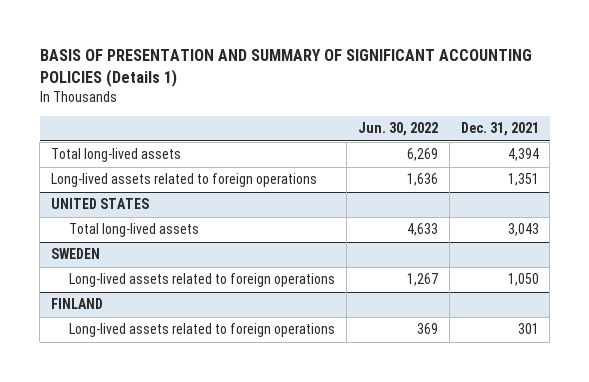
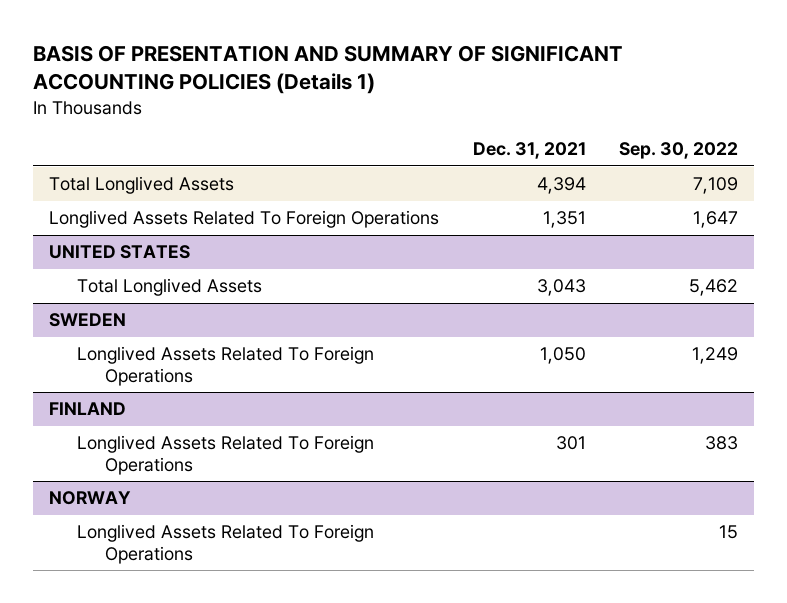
- | Jun. 30, 2022 | Dec. 31, 2021
+ | Dec. 31, 2021 | Sep. 30, 2022
- Total long-lived assets | 6,269 | 4,394
- Long-lived assets related to foreign operations | 1,636 | 1,351
+ Total Longlived Assets | 4,394 | 7,109
+ Longlived Assets Related To Foreign Operations | 1,351 | 1,647
@ UNITED STATES
- Total long-lived assets | 4,633 | 3,043
+ Total Longlived Assets | 3,043 | 5,462
@ SWEDEN
- Long-lived assets related to foreign operations | 1,267 | 1,050
+ Longlived Assets Related To Foreign Operations | 1,050 | 1,249
@ FINLAND
- Long-lived assets related to foreign operations | 369 | 301
+ Longlived Assets Related To Foreign Operations | 301 | 383
+ NORWAY
+ Longlived Assets Related To Foreign Operations | | 15

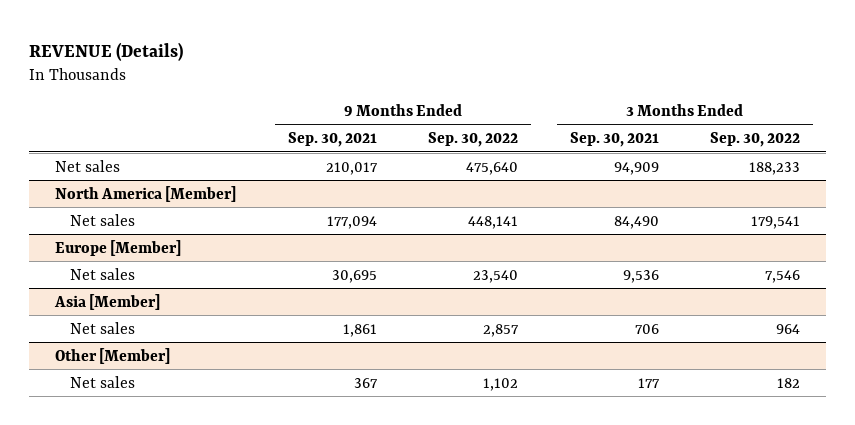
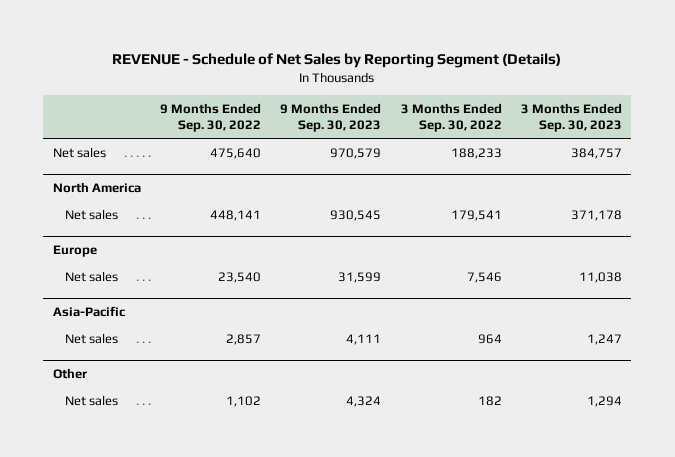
- REVENUE (Details)
+ REVENUE - Schedule of Net Sales by Reporting Segment (Details)
- | 9 Months Ended Sep. 30, 2021 | 9 Months Ended Sep. 30, 2022 | 3 Months Ended Sep. 30, 2021 | 3 Months Ended Sep. 30, 2022
+ | 9 Months Ended Sep. 30, 2022 | 9 Months Ended Sep. 30, 2023 | 3 Months Ended Sep. 30, 2022 | 3 Months Ended Sep. 30, 2023
- North America [Member]
+ North America
- Europe [Member]
+ Europe
- Asia [Member]
+ Asia-Pacific
- Other [Member]
+ Other

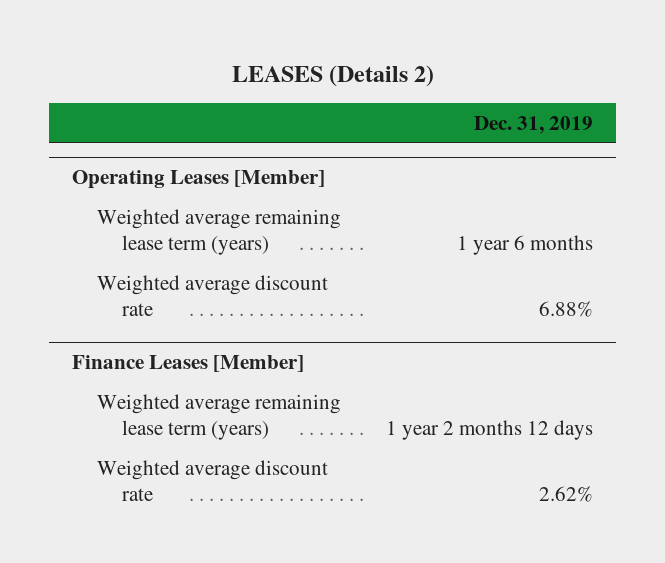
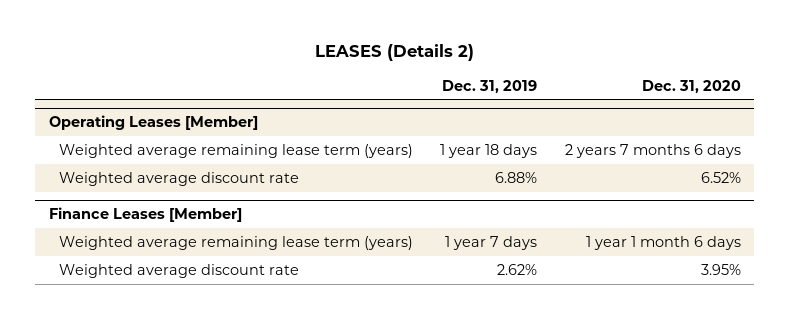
- | Dec. 31, 2019
+ | Dec. 31, 2019 | Dec. 31, 2020
@ Operating Leases [Member]
- Weighted average remaining lease term (years) | 1 year 6 months
+ Weighted average remaining lease term (years) | 1 year 18 days | 2 years 7 months 6 days
@ Finance Leases [Member]
- Weighted average remaining lease term (years) | 1 year 2 months 12 days
+ Weighted average remaining lease term (years) | 1 year 7 days | 1 year 1 month 6 days

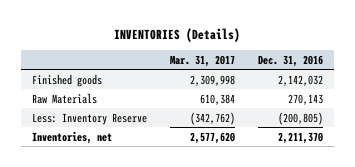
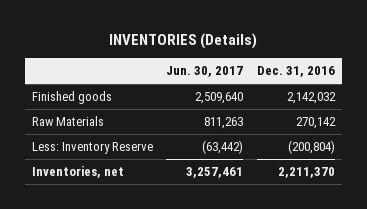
- | Mar. 31, 2017 | Dec. 31, 2016
+ | Jun. 30, 2017 | Dec. 31, 2016
- Raw Materials | 610,384 | 270,143
- Less: Inventory Reserve | (342,762) | (200,805)
+ Raw Materials | 811,263 | 270,142
+ Less: Inventory Reserve | (63,442) | (200,804)

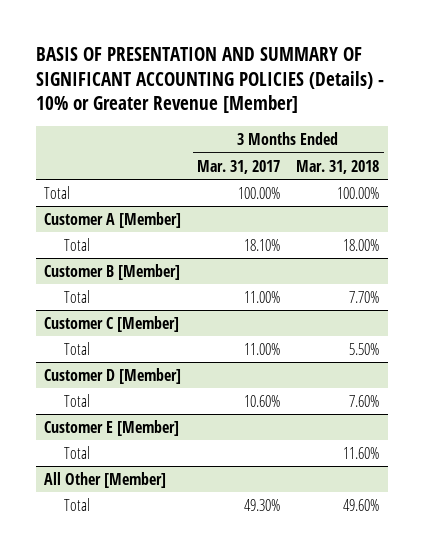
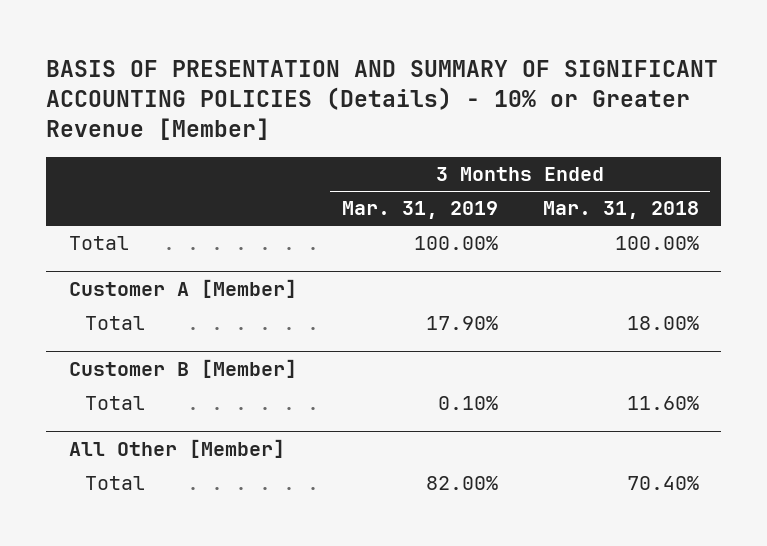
- | 3 Months Ended Mar. 31, 2017 | 3 Months Ended Mar. 31, 2018
+ | 3 Months Ended Mar. 31, 2019 | 3 Months Ended Mar. 31, 2018
@ Customer B [Member]
- Total | 11.00% | 7.70%
- Customer C [Member]
- Total | 11.00% | 5.50%
- Customer D [Member]
- Total | 10.60% | 7.60%
- Customer E [Member]
@ All Other [Member]
- Total | 49.30% | 49.60%
+ Total | 82.00% | 70.40%

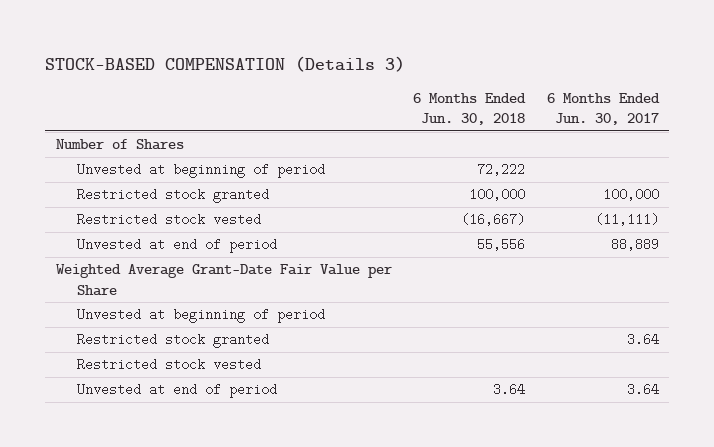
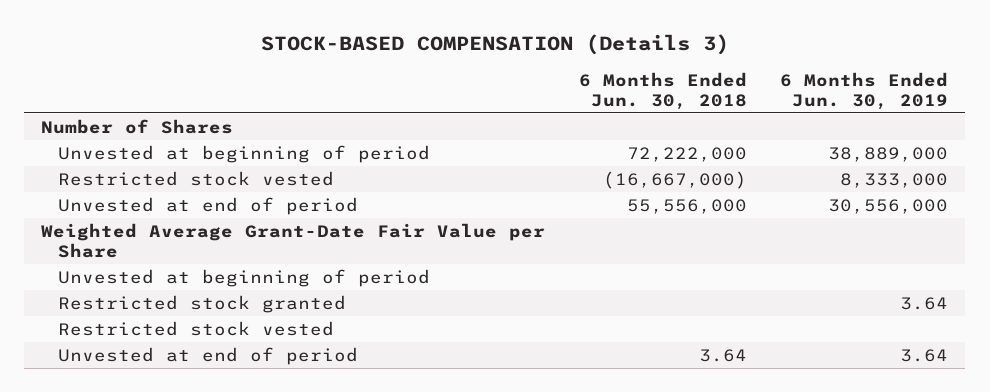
- | 6 Months Ended Jun. 30, 2018 | 6 Months Ended Jun. 30, 2017
+ | 6 Months Ended Jun. 30, 2018 | 6 Months Ended Jun. 30, 2019
- Unvested at beginning of period | 72,222 |
- Restricted stock granted | 100,000 | 100,000
- Restricted stock vested | (16,667) | (11,111)
- Unvested at end of period | 55,556 | 88,889
+ Unvested at beginning of period | 72,222,000 | 38,889,000
+ Restricted stock vested | (16,667,000) | 8,333,000
+ Unvested at end of period | 55,556,000 | 30,556,000

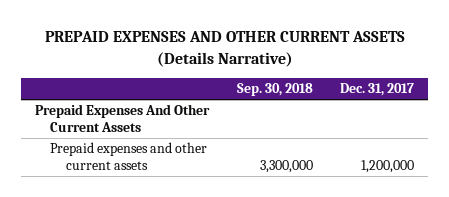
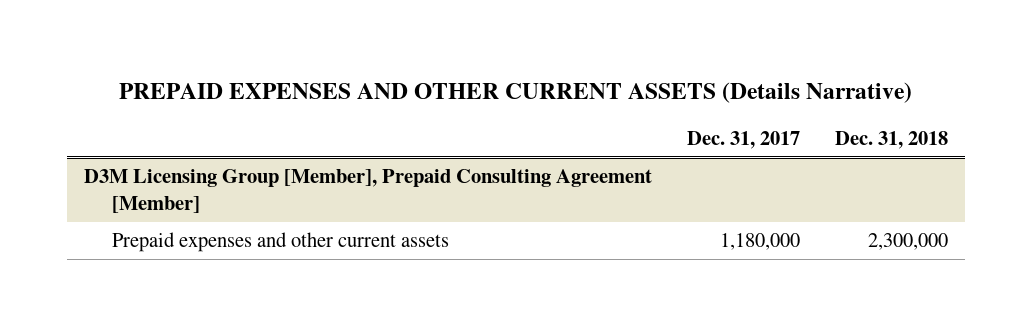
- | Sep. 30, 2018 | Dec. 31, 2017
+ | Dec. 31, 2017 | Dec. 31, 2018
- Prepaid Expenses And Other Current Assets
- Prepaid expenses and other current assets | 3,300,000 | 1,200,000
+ D3M Licensing Group [Member], Prepaid Consulting Agreement [Member]
+ Prepaid expenses and other current assets | 1,180,000 | 2,300,000

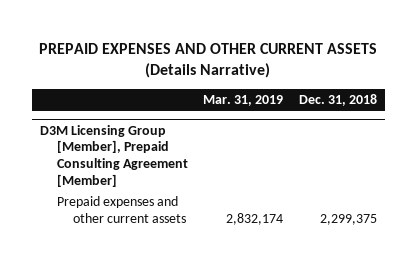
- | Dec. 31, 2017 | Dec. 31, 2018
+ | Mar. 31, 2019 | Dec. 31, 2018
@ D3M Licensing Group [Member], Prepaid Consulting Agreement [Member]
- Prepaid expenses and other current assets | 1,180,000 | 2,300,000
+ Prepaid expenses and other current assets | 2,832,174 | 2,299,375

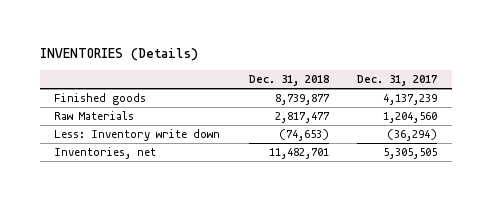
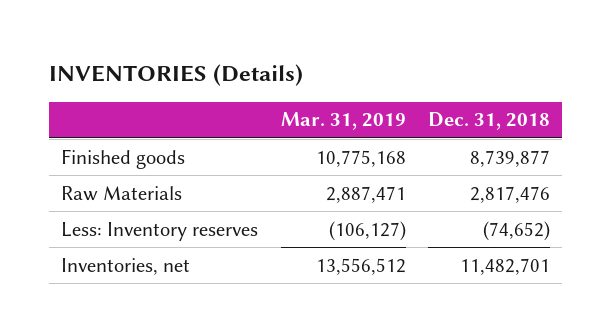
- | Dec. 31, 2018 | Dec. 31, 2017
+ | Mar. 31, 2019 | Dec. 31, 2018
- Raw Materials | 2,817,477 | 1,204,560
- Less: Inventory write down | (74,653) | (36,294)
+ Raw Materials | 2,887,471 | 2,817,476
+ Less: Inventory reserves | (106,127) | (74,652)

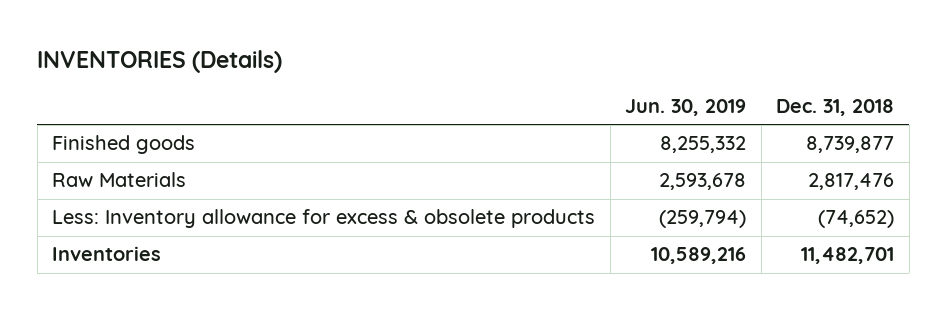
- | Mar. 31, 2019 | Dec. 31, 2018
+ | Jun. 30, 2019 | Dec. 31, 2018
- Less: Inventory reserves | (106,127) | (74,652)
- Inventories, net | 13,556,512 | 11,482,701
+ Less: Inventory allowance for excess & obsolete products | (259,794) | (74,652)
+ Inventories | 10,589,216 | 11,482,701

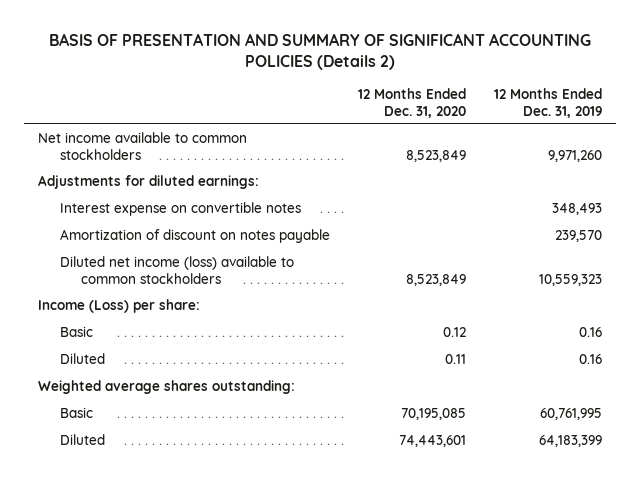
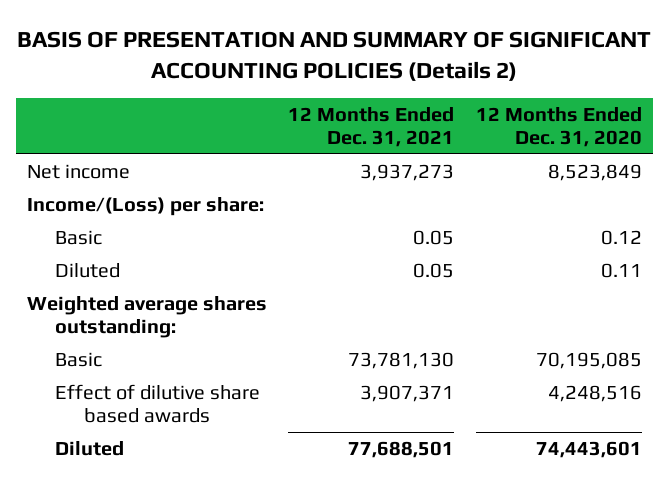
- | 12 Months Ended Dec. 31, 2020 | 12 Months Ended Dec. 31, 2019
+ | 12 Months Ended Dec. 31, 2021 | 12 Months Ended Dec. 31, 2020
- Net income available to common stockholders | 8,523,849 | 9,971,260
- Adjustments for diluted earnings:
- Interest expense on convertible notes | | 348,493
- Amortization of discount on notes payable | | 239,570
- Diluted net income (loss) available to common stockholders | 8,523,849 | 10,559,323
- Income (Loss) per share:
+ Net income | 3,937,273 | 8,523,849
+ Income/(Loss) per share:
+ Effect of dilutive share based awards | 3,907,371 | 4,248,516

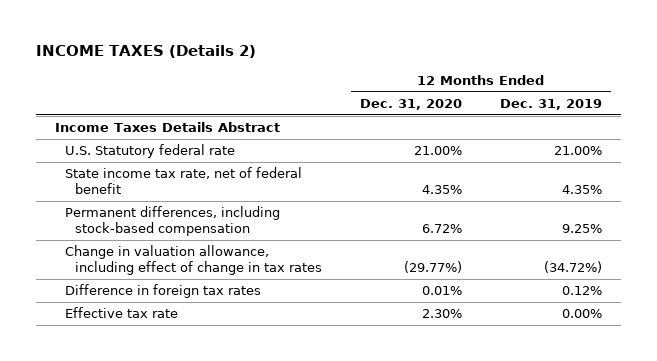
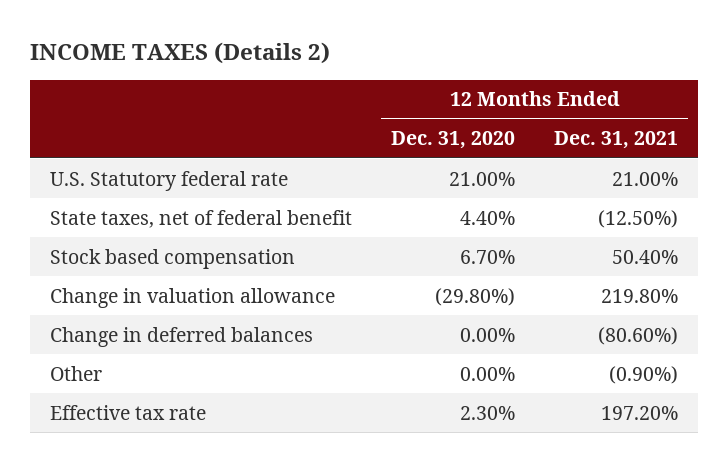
- | 12 Months Ended Dec. 31, 2020 | 12 Months Ended Dec. 31, 2019
+ | 12 Months Ended Dec. 31, 2020 | 12 Months Ended Dec. 31, 2021
- Income Taxes Details Abstract
- State income tax rate, net of federal benefit | 4.35% | 4.35%
- Permanent differences, including stock-based compensation | 6.72% | 9.25%
- Change in valuation allowance, including effect of change in tax rates | (29.77%) | (34.72%)
- Difference in foreign tax rates | 0.01% | 0.12%
+ State taxes, net of federal benefit | 4.40% | (12.50%)
+ Stock based compensation | 6.70% | 50.40%
+ Change in valuation allowance | (29.80%) | 219.80%
+ Change in deferred balances | 0.00% | (80.60%)
+ Other | 0.00% | (0.90%)

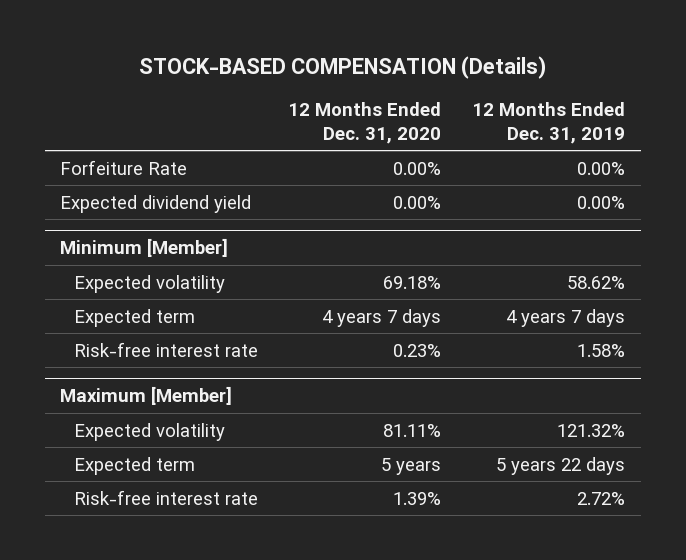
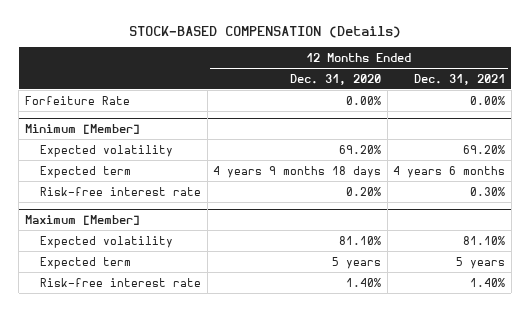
- | 12 Months Ended Dec. 31, 2020 | 12 Months Ended Dec. 31, 2019
+ | 12 Months Ended Dec. 31, 2020 | 12 Months Ended Dec. 31, 2021
- Expected dividend yield | 0.00% | 0.00%
@ Minimum [Member]
- Expected volatility | 69.18% | 58.62%
- Expected term | 4 years 7 days | 4 years 7 days
- Risk-free interest rate | 0.23% | 1.58%
+ Expected volatility | 69.20% | 69.20%
+ Expected term | 4 years 9 months 18 days | 4 years 6 months
+ Risk-free interest rate | 0.20% | 0.30%
@ Maximum [Member]
- Expected volatility | 81.11% | 121.32%
+ Expected volatility | 81.10% | 81.10%
- Risk-free interest rate | 1.39% | 2.72%
+ Risk-free interest rate | 1.40% | 1.40%

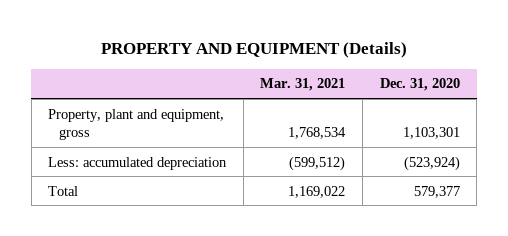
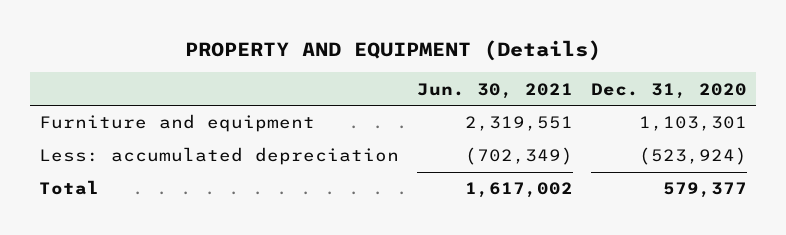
- | Mar. 31, 2021 | Dec. 31, 2020
+ | Jun. 30, 2021 | Dec. 31, 2020
- Property, plant and equipment, gross | 1,768,534 | 1,103,301
+ Furniture and equipment | 2,319,551 | 1,103,301

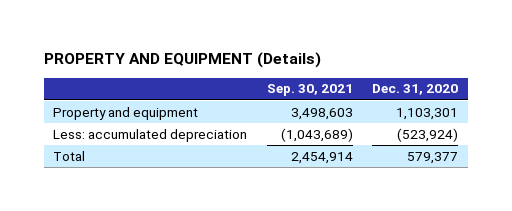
- | Jun. 30, 2021 | Dec. 31, 2020
+ | Sep. 30, 2021 | Dec. 31, 2020
- Furniture and equipment | 2,319,551 | 1,103,301
+ Property and equipment | 3,498,603 | 1,103,301

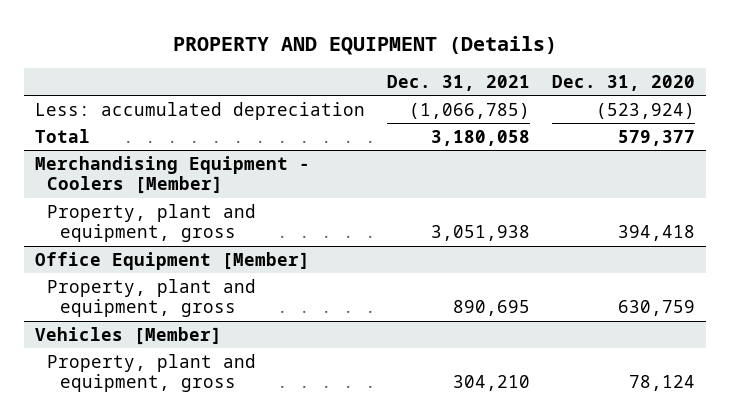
- | Sep. 30, 2021 | Dec. 31, 2020
+ | Dec. 31, 2021 | Dec. 31, 2020
- Property and equipment | 3,498,603 | 1,103,301
+ Merchandising Equipment - Coolers [Member]
+ Property, plant and equipment, gross | 3,051,938 | 394,418
+ Office Equipment [Member]
+ Property, plant and equipment, gross | 890,695 | 630,759
+ Vehicles [Member]
+ Property, plant and equipment, gross | 304,210 | 78,124

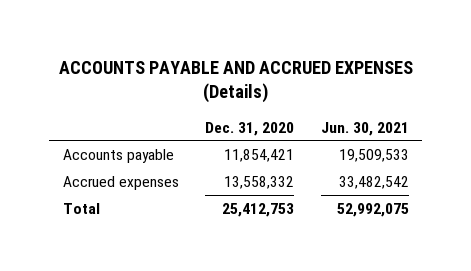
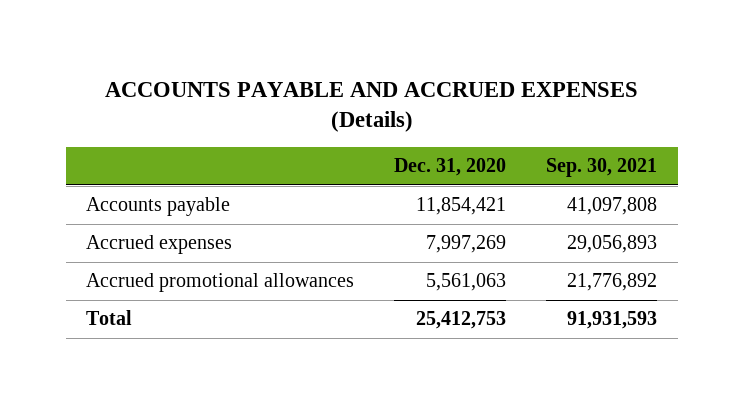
- | Dec. 31, 2020 | Jun. 30, 2021
+ | Dec. 31, 2020 | Sep. 30, 2021
- Accrued expenses | 13,558,332 | 33,482,542
+ Accrued expenses | 7,997,269 | 29,056,893
+ Accrued promotional allowances | 5,561,063 | 21,776,892

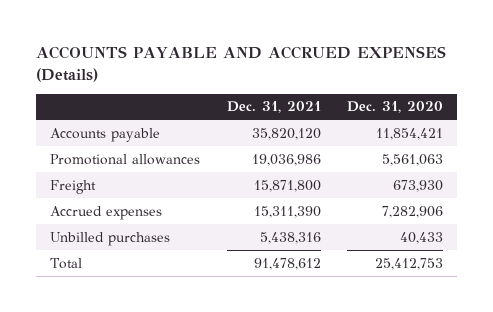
- | Dec. 31, 2020 | Sep. 30, 2021
+ | Dec. 31, 2021 | Dec. 31, 2020
- Accrued expenses | 7,997,269 | 29,056,893
- Accrued promotional allowances | 5,561,063 | 21,776,892
+ Promotional allowances | 19,036,986 | 5,561,063
+ Freight | 15,871,800 | 673,930
+ Accrued expenses | 15,311,390 | 7,282,906
+ Unbilled purchases | 5,438,316 | 40,433

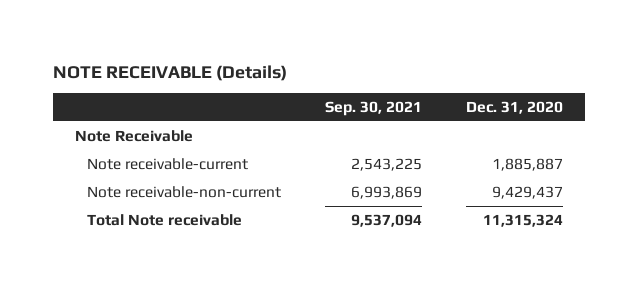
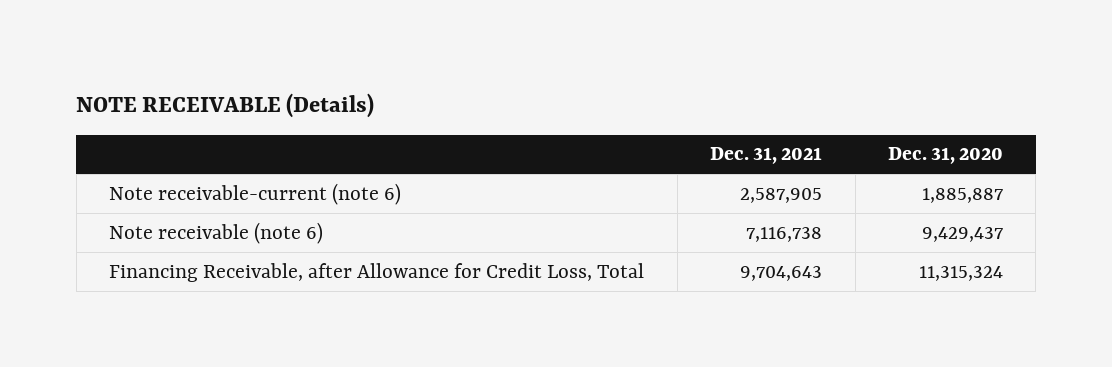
- | Sep. 30, 2021 | Dec. 31, 2020
+ | Dec. 31, 2021 | Dec. 31, 2020
- Note Receivable
- Note receivable-current | 2,543,225 | 1,885,887
- Note receivable-non-current | 6,993,869 | 9,429,437
- Total Note receivable | 9,537,094 | 11,315,324
+ Note receivable-current (note 6) | 2,587,905 | 1,885,887
+ Note receivable (note 6) | 7,116,738 | 9,429,437
+ Financing Receivable, after Allowance for Credit Loss, Total | 9,704,643 | 11,315,324

